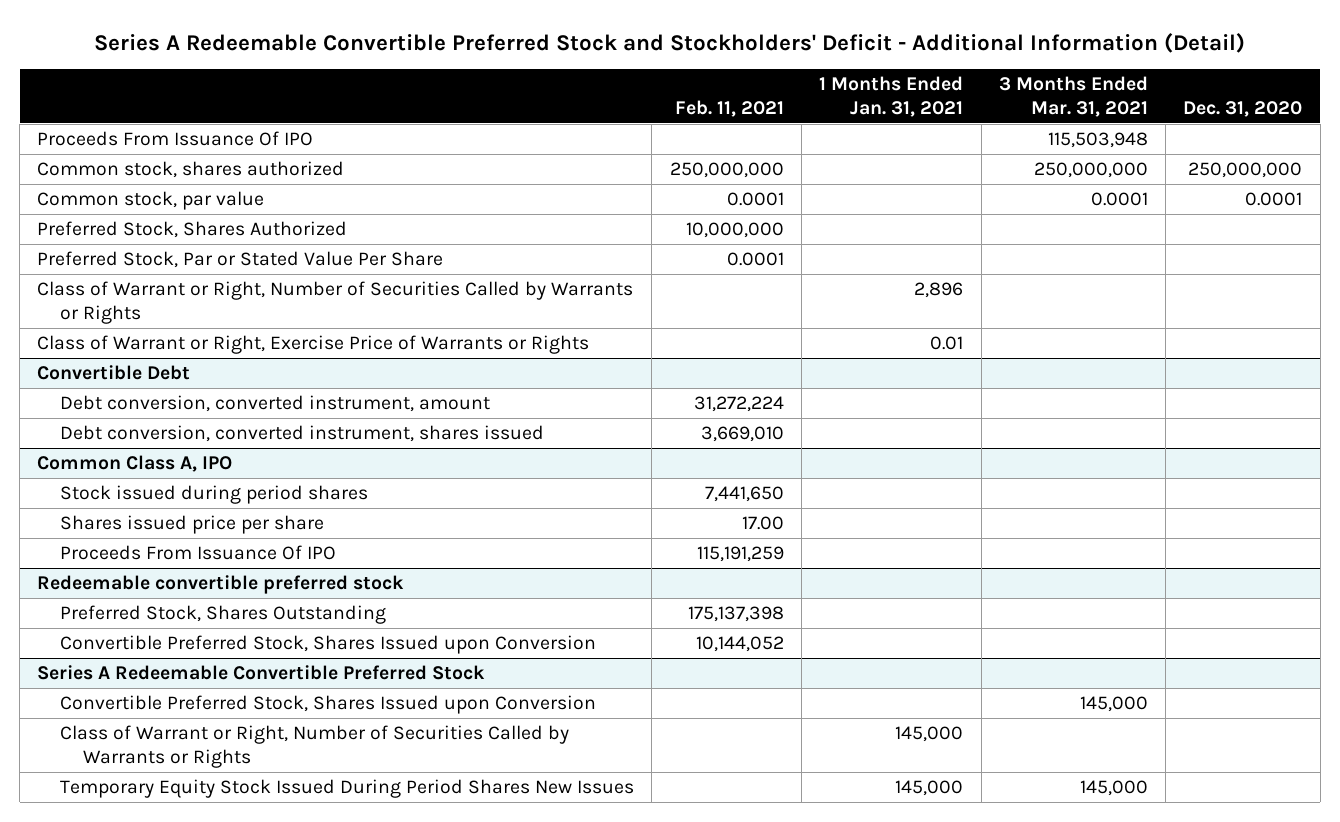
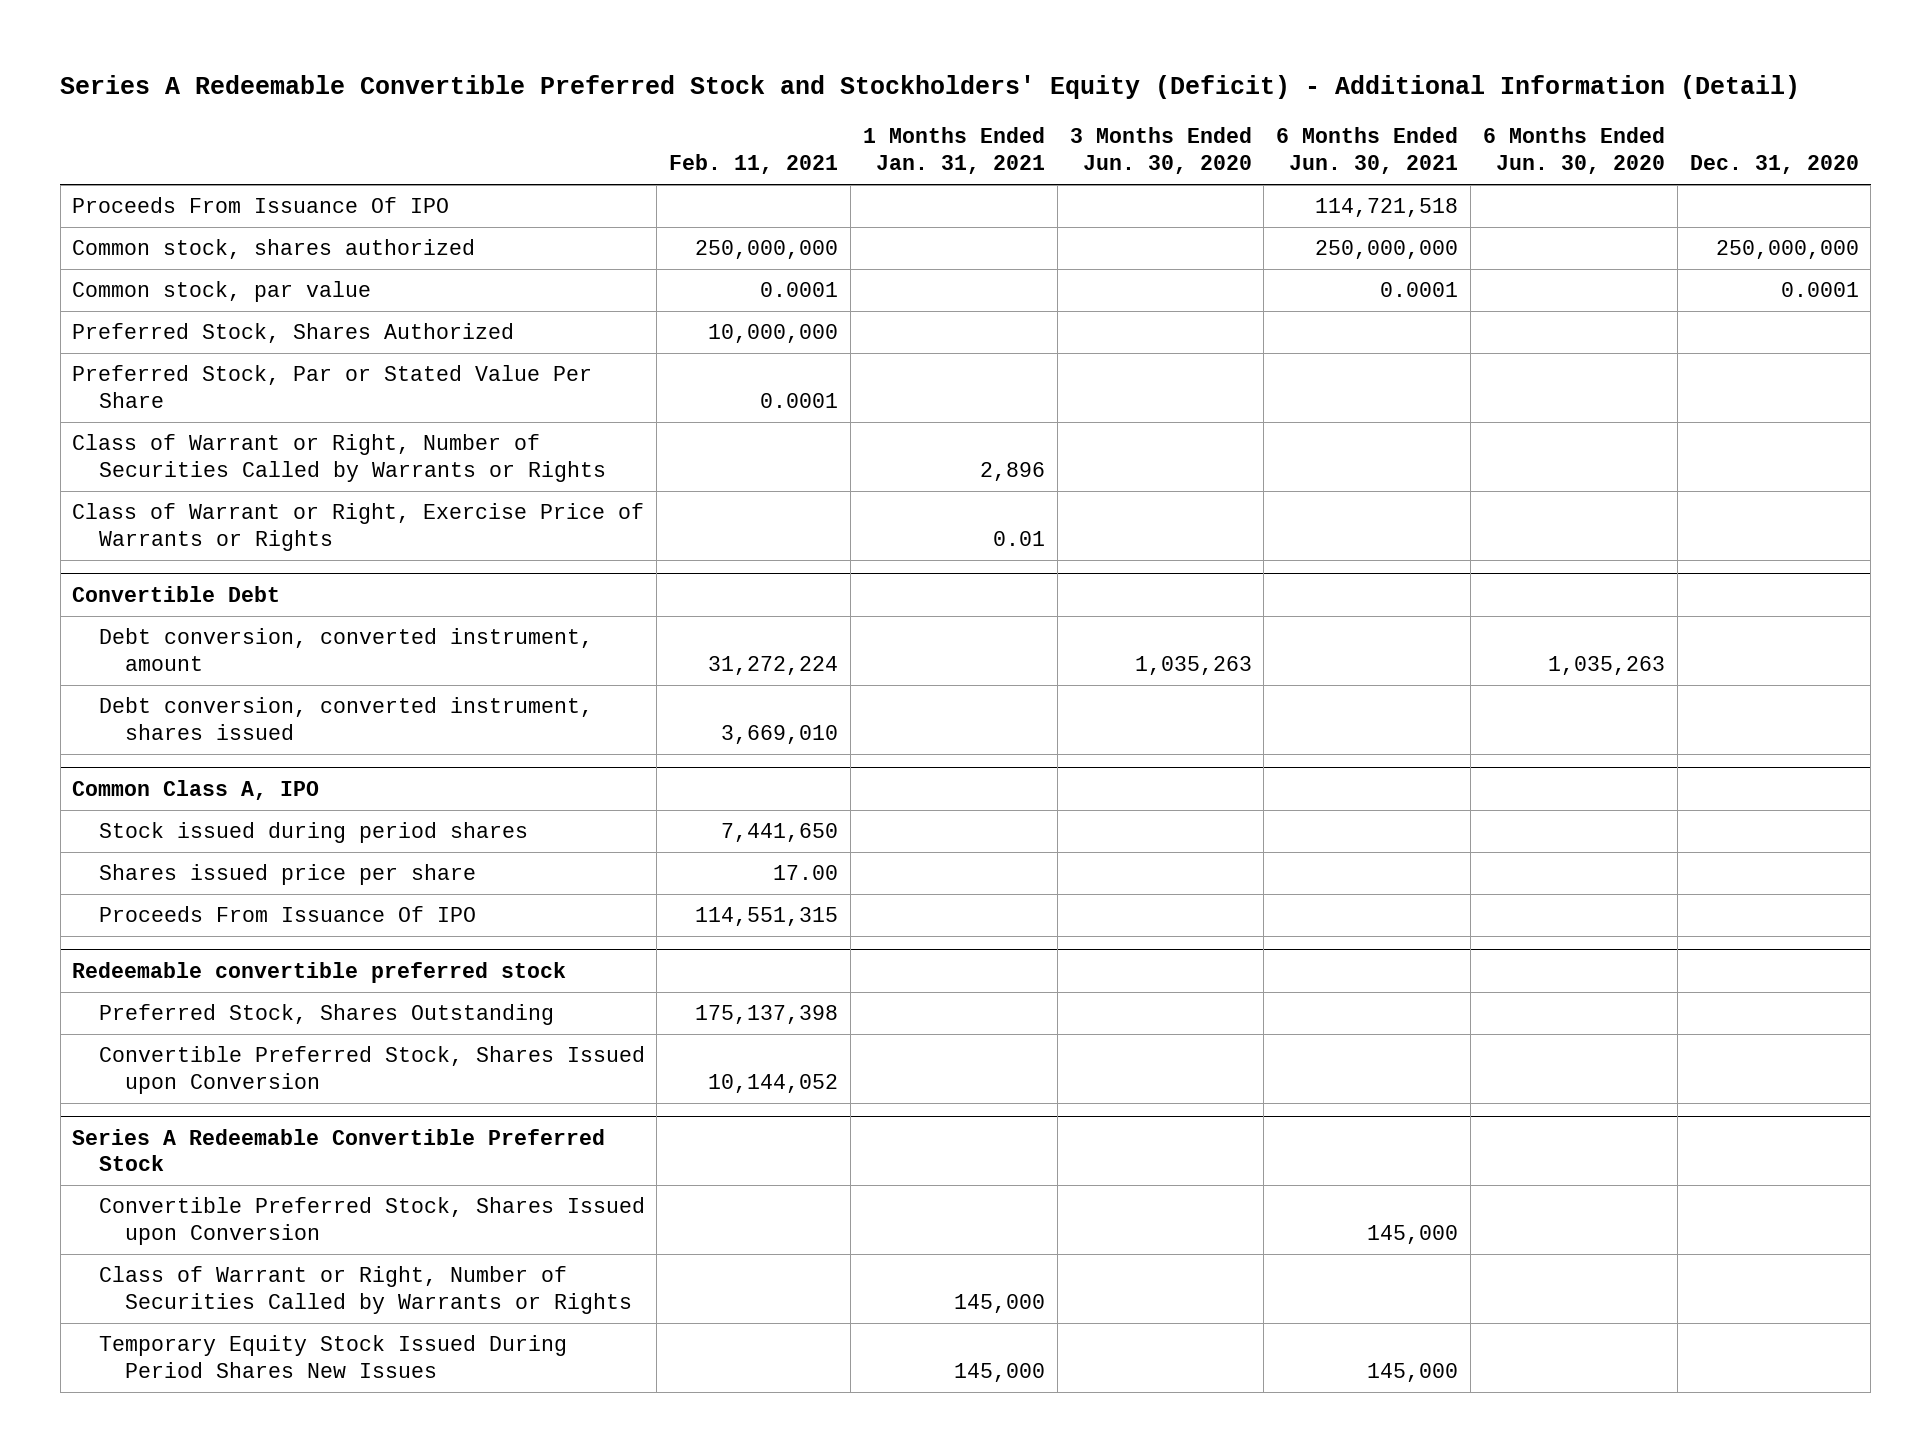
- Series A Redeemable Convertible Preferred Stock and Stockholders' Deficit - Additional Information (Detail)
+ Series A Redeemable Convertible Preferred Stock and Stockholders' Equity (Deficit) - Additional Information (Detail)
- | Feb. 11, 2021 | 1 Months Ended Jan. 31, 2021 | 3 Months Ended Mar. 31, 2021 | Dec. 31, 2020
+ | Feb. 11, 2021 | 1 Months Ended Jan. 31, 2021 | 3 Months Ended Jun. 30, 2020 | 6 Months Ended Jun. 30, 2021 | 6 Months Ended Jun. 30, 2020 | Dec. 31, 2020
@ Common Class A, IPO
- Proceeds From Issuance Of IPO | 115,191,259 | | |
+ Proceeds From Issuance Of IPO | 114,551,315 | | | | |

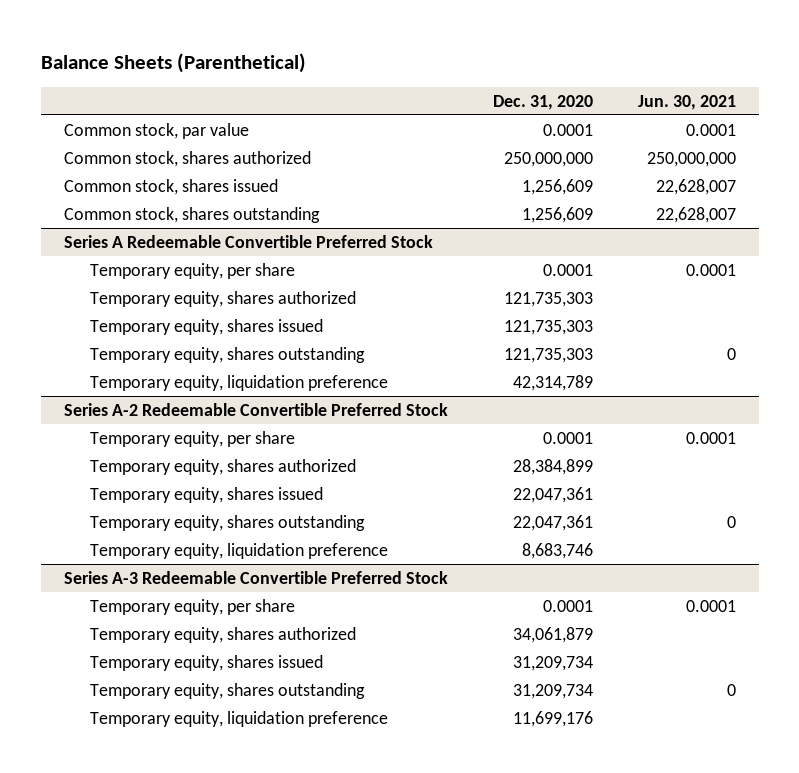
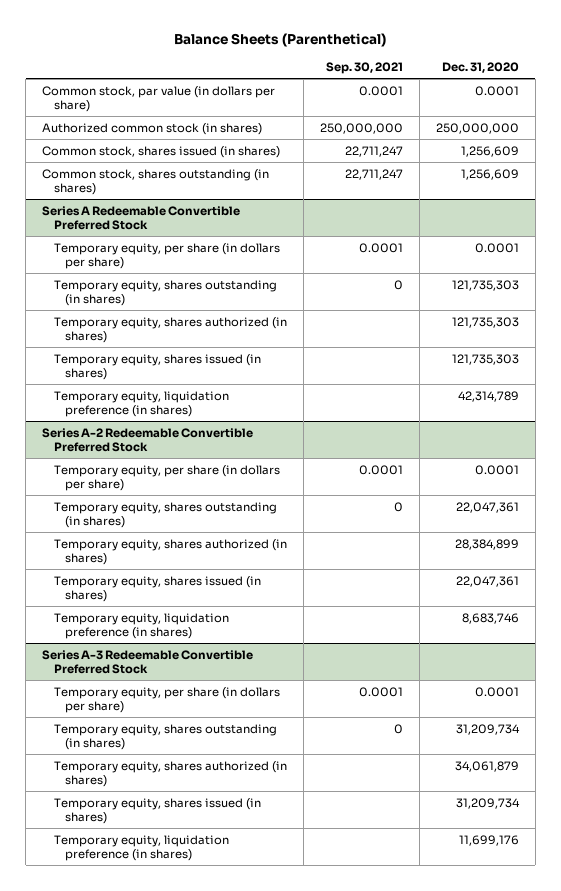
- | Dec. 31, 2020 | Jun. 30, 2021
+ | Sep. 30, 2021 | Dec. 31, 2020
- Common stock, par value | 0.0001 | 0.0001
- Common stock, shares authorized | 250,000,000 | 250,000,000
- Common stock, shares issued | 1,256,609 | 22,628,007
- Common stock, shares outstanding | 1,256,609 | 22,628,007
+ Common stock, par value (in dollars per share) | 0.0001 | 0.0001
+ Authorized common stock (in shares) | 250,000,000 | 250,000,000
+ Common stock, shares issued (in shares) | 22,711,247 | 1,256,609
+ Common stock, shares outstanding (in shares) | 22,711,247 | 1,256,609
@ Series A Redeemable Convertible Preferred Stock
- Temporary equity, per share | 0.0001 | 0.0001
- Temporary equity, shares authorized | 121,735,303 |
- Temporary equity, shares issued | 121,735,303 |
- Temporary equity, shares outstanding | 121,735,303 | 0
- Temporary equity, liquidation preference | 42,314,789 |
+ Temporary equity, per share (in dollars per share) | 0.0001 | 0.0001
+ Temporary equity, shares outstanding (in shares) | 0 | 121,735,303
+ Temporary equity, shares authorized (in shares) | | 121,735,303
+ Temporary equity, shares issued (in shares) | | 121,735,303
+ Temporary equity, liquidation preference (in shares) | | 42,314,789
@ Series A-2 Redeemable Convertible Preferred Stock
- Temporary equity, per share | 0.0001 | 0.0001
- Temporary equity, shares authorized | 28,384,899 |
- Temporary equity, shares issued | 22,047,361 |
- Temporary equity, shares outstanding | 22,047,361 | 0
- Temporary equity, liquidation preference | 8,683,746 |
+ Temporary equity, per share (in dollars per share) | 0.0001 | 0.0001
+ Temporary equity, shares outstanding (in shares) | 0 | 22,047,361
+ Temporary equity, shares authorized (in shares) | | 28,384,899
+ Temporary equity, shares issued (in shares) | | 22,047,361
+ Temporary equity, liquidation preference (in shares) | | 8,683,746
@ Series A-3 Redeemable Convertible Preferred Stock
- Temporary equity, per share | 0.0001 | 0.0001
- Temporary equity, shares authorized | 34,061,879 |
- Temporary equity, shares issued | 31,209,734 |
- Temporary equity, shares outstanding | 31,209,734 | 0
- Temporary equity, liquidation preference | 11,699,176 |
+ Temporary equity, per share (in dollars per share) | 0.0001 | 0.0001
+ Temporary equity, shares outstanding (in shares) | 0 | 31,209,734
+ Temporary equity, shares authorized (in shares) | | 34,061,879
+ Temporary equity, shares issued (in shares) | | 31,209,734
+ Temporary equity, liquidation preference (in shares) | | 11,699,176

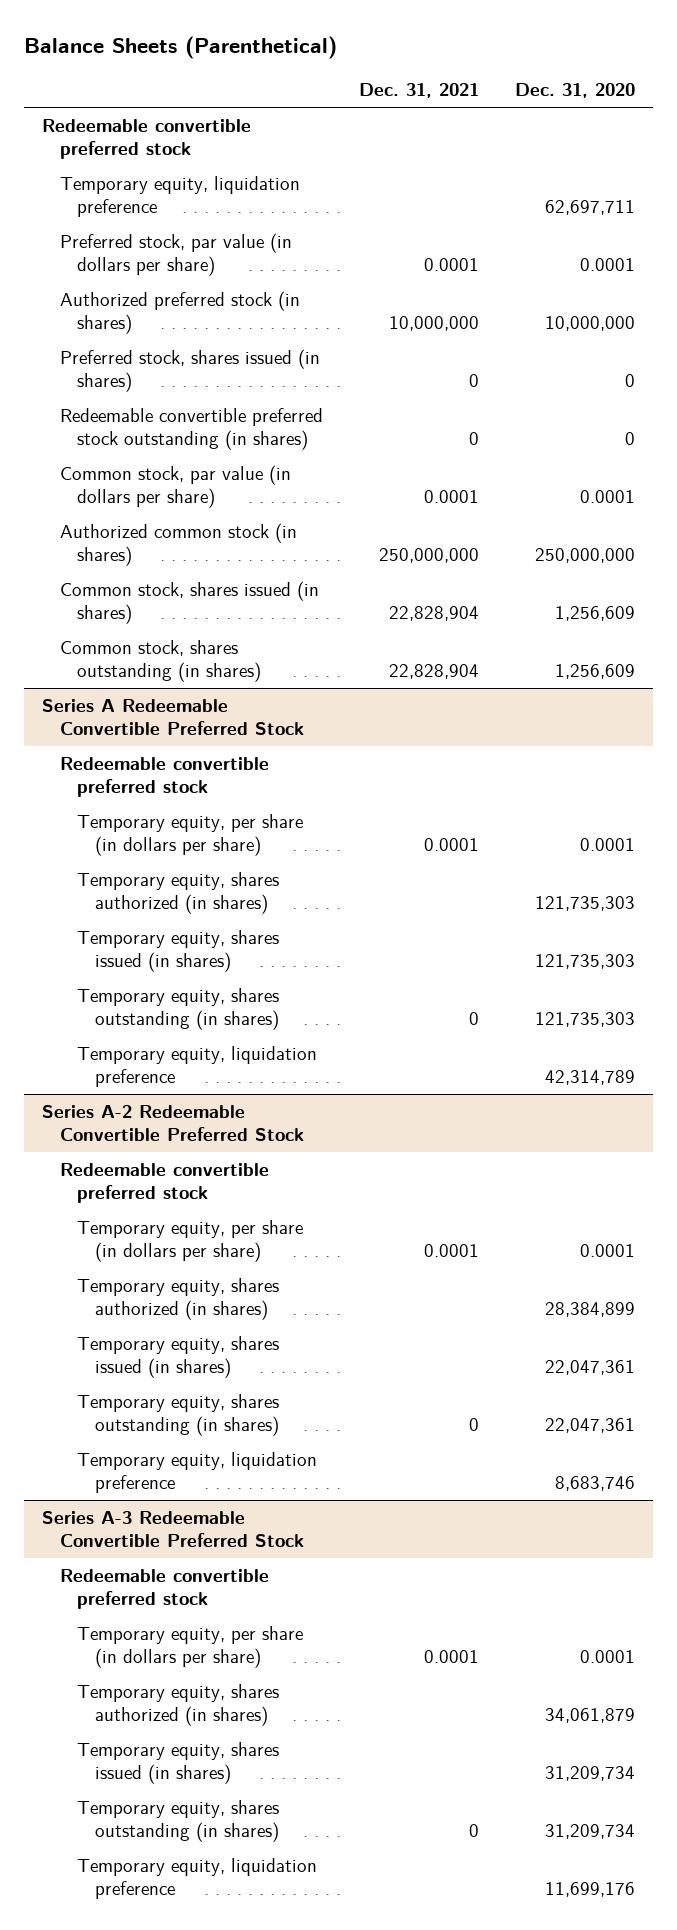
- | Sep. 30, 2021 | Dec. 31, 2020
+ | Dec. 31, 2021 | Dec. 31, 2020
+ Redeemable convertible preferred stock
+ Temporary equity, liquidation preference | | 62,697,711
+ Preferred stock, par value (in dollars per share) | 0.0001 | 0.0001
+ Authorized preferred stock (in shares) | 10,000,000 | 10,000,000
+ Preferred stock, shares issued (in shares) | 0 | 0
+ Redeemable convertible preferred stock outstanding (in shares) | 0 | 0
@ Series A Redeemable Convertible Preferred Stock
+ Redeemable convertible preferred stock
- Temporary equity, liquidation preference (in shares) | | 42,314,789
moved down: Temporary equity, shares outstanding (in shares) | 0 | 121,735,303
+ Temporary equity, liquidation preference | | 42,314,789
@ Series A-2 Redeemable Convertible Preferred Stock
+ Redeemable convertible preferred stock
- Temporary equity, liquidation preference (in shares) | | 8,683,746
moved down: Temporary equity, shares outstanding (in shares) | 0 | 22,047,361
+ Temporary equity, liquidation preference | | 8,683,746
@ Series A-3 Redeemable Convertible Preferred Stock
+ Redeemable convertible preferred stock
- Temporary equity, liquidation preference (in shares) | | 11,699,176
moved down: Temporary equity, shares outstanding (in shares) | 0 | 31,209,734
+ Temporary equity, liquidation preference | | 11,699,176

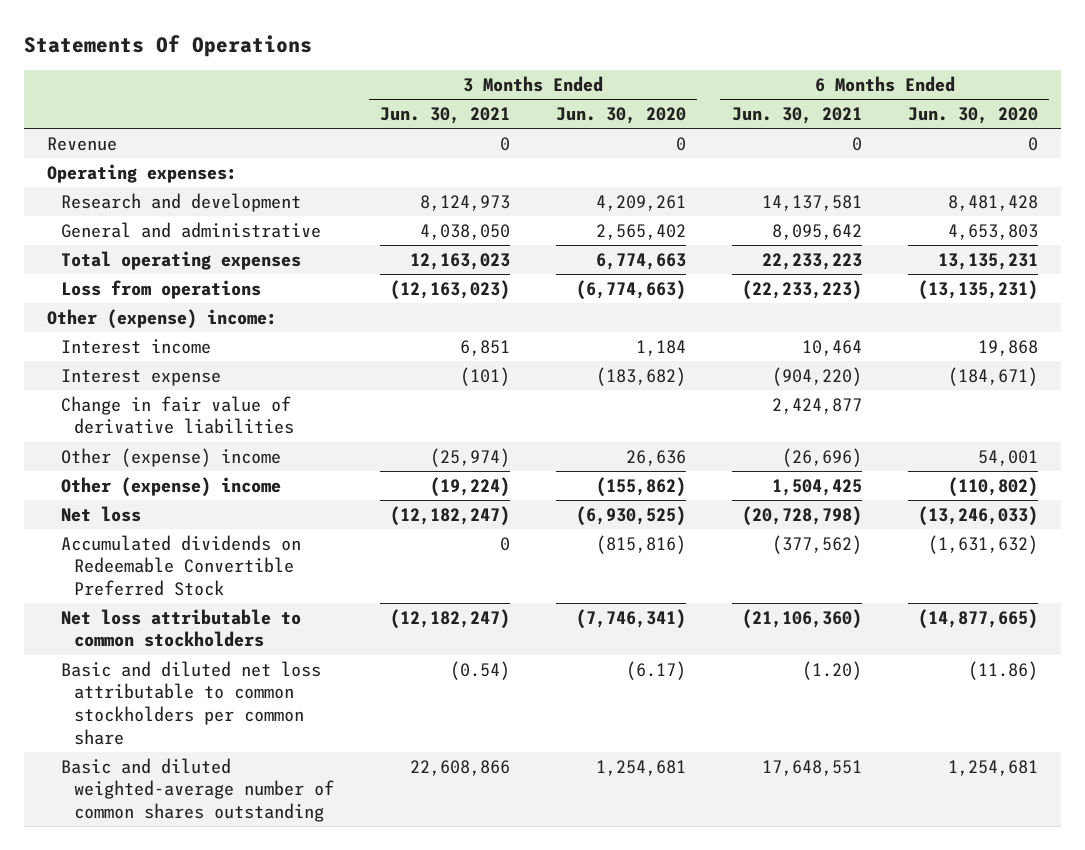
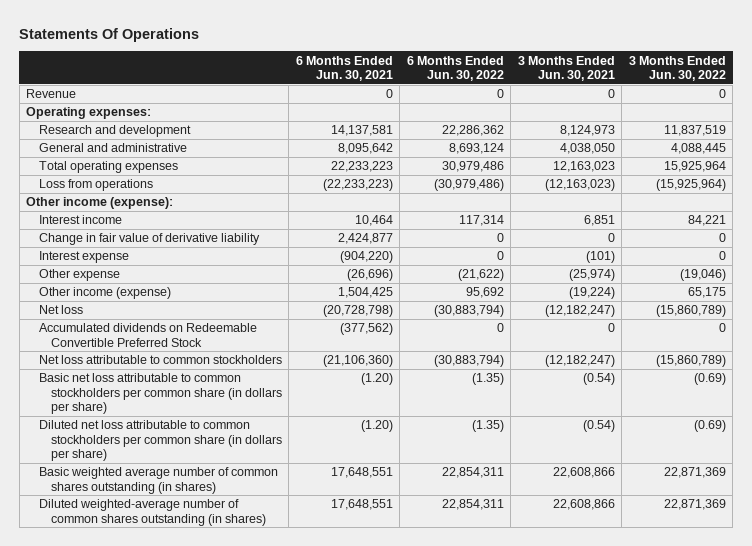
- | 3 Months Ended Jun. 30, 2021 | 3 Months Ended Jun. 30, 2020 | 6 Months Ended Jun. 30, 2021 | 6 Months Ended Jun. 30, 2020
+ | 6 Months Ended Jun. 30, 2021 | 6 Months Ended Jun. 30, 2022 | 3 Months Ended Jun. 30, 2021 | 3 Months Ended Jun. 30, 2022
- Other (expense) income:
+ Other income (expense):
+ Change in fair value of derivative liability | 2,424,877 | 0 | 0 | 0
- Change in fair value of derivative liabilities | | | 2,424,877 |
- Other (expense) income | (25,974) | 26,636 | (26,696) | 54,001
- Other (expense) income | (19,224) | (155,862) | 1,504,425 | (110,802)
+ Other expense | (26,696) | (21,622) | (25,974) | (19,046)
+ Other income (expense) | 1,504,425 | 95,692 | (19,224) | 65,175
- Basic and diluted net loss attributable to common stockholders per common share | (0.54) | (6.17) | (1.20) | (11.86)
- Basic and diluted weighted-average number of common shares outstanding | 22,608,866 | 1,254,681 | 17,648,551 | 1,254,681
+ Basic net loss attributable to common stockholders per common share (in dollars per share) | (1.20) | (1.35) | (0.54) | (0.69)
+ Diluted net loss attributable to common stockholders per common share (in dollars per share) | (1.20) | (1.35) | (0.54) | (0.69)
+ Basic weighted average number of common shares outstanding (in shares) | 17,648,551 | 22,854,311 | 22,608,866 | 22,871,369
+ Diluted weighted-average number of common shares outstanding (in shares) | 17,648,551 | 22,854,311 | 22,608,866 | 22,871,369

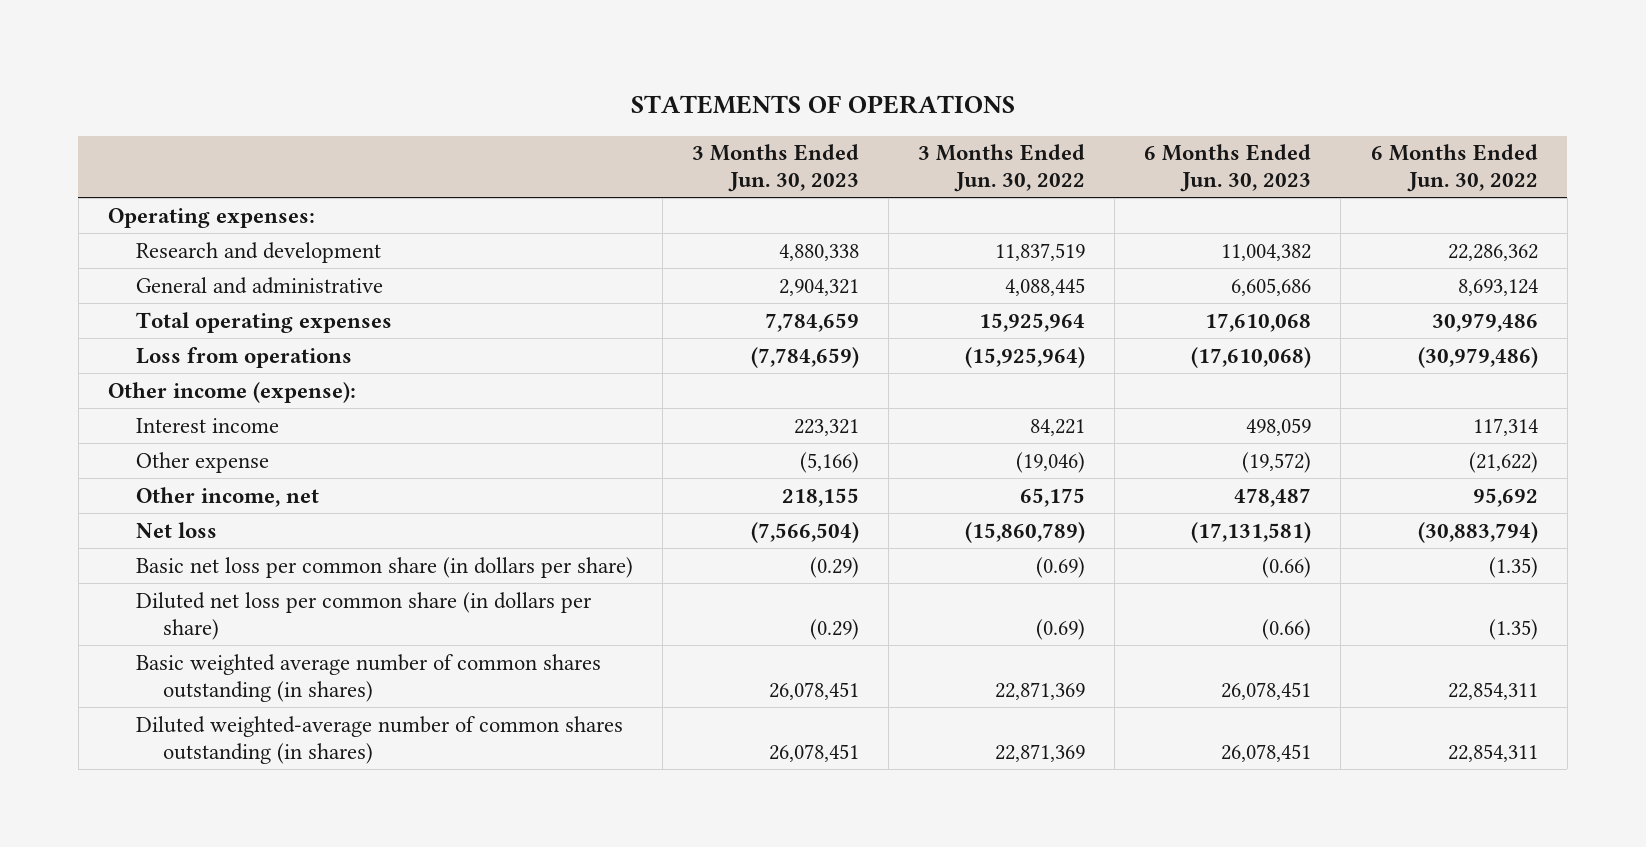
- Statements Of Operations
+ STATEMENTS OF OPERATIONS
- | 6 Months Ended Jun. 30, 2021 | 6 Months Ended Jun. 30, 2022 | 3 Months Ended Jun. 30, 2021 | 3 Months Ended Jun. 30, 2022
+ | 3 Months Ended Jun. 30, 2023 | 3 Months Ended Jun. 30, 2022 | 6 Months Ended Jun. 30, 2023 | 6 Months Ended Jun. 30, 2022
- Revenue | 0 | 0 | 0 | 0
- Change in fair value of derivative liability | 2,424,877 | 0 | 0 | 0
- Interest expense | (904,220) | 0 | (101) | 0
- Other income (expense) | 1,504,425 | 95,692 | (19,224) | 65,175
+ Other income, net | 218,155 | 65,175 | 478,487 | 95,692
- Accumulated dividends on Redeemable Convertible Preferred Stock | (377,562) | 0 | 0 | 0
- Net loss attributable to common stockholders | (21,106,360) | (30,883,794) | (12,182,247) | (15,860,789)
- Basic net loss attributable to common stockholders per common share (in dollars per share) | (1.20) | (1.35) | (0.54) | (0.69)
- Diluted net loss attributable to common stockholders per common share (in dollars per share) | (1.20) | (1.35) | (0.54) | (0.69)
+ Basic net loss per common share (in dollars per share) | (0.29) | (0.69) | (0.66) | (1.35)
+ Diluted net loss per common share (in dollars per share) | (0.29) | (0.69) | (0.66) | (1.35)

